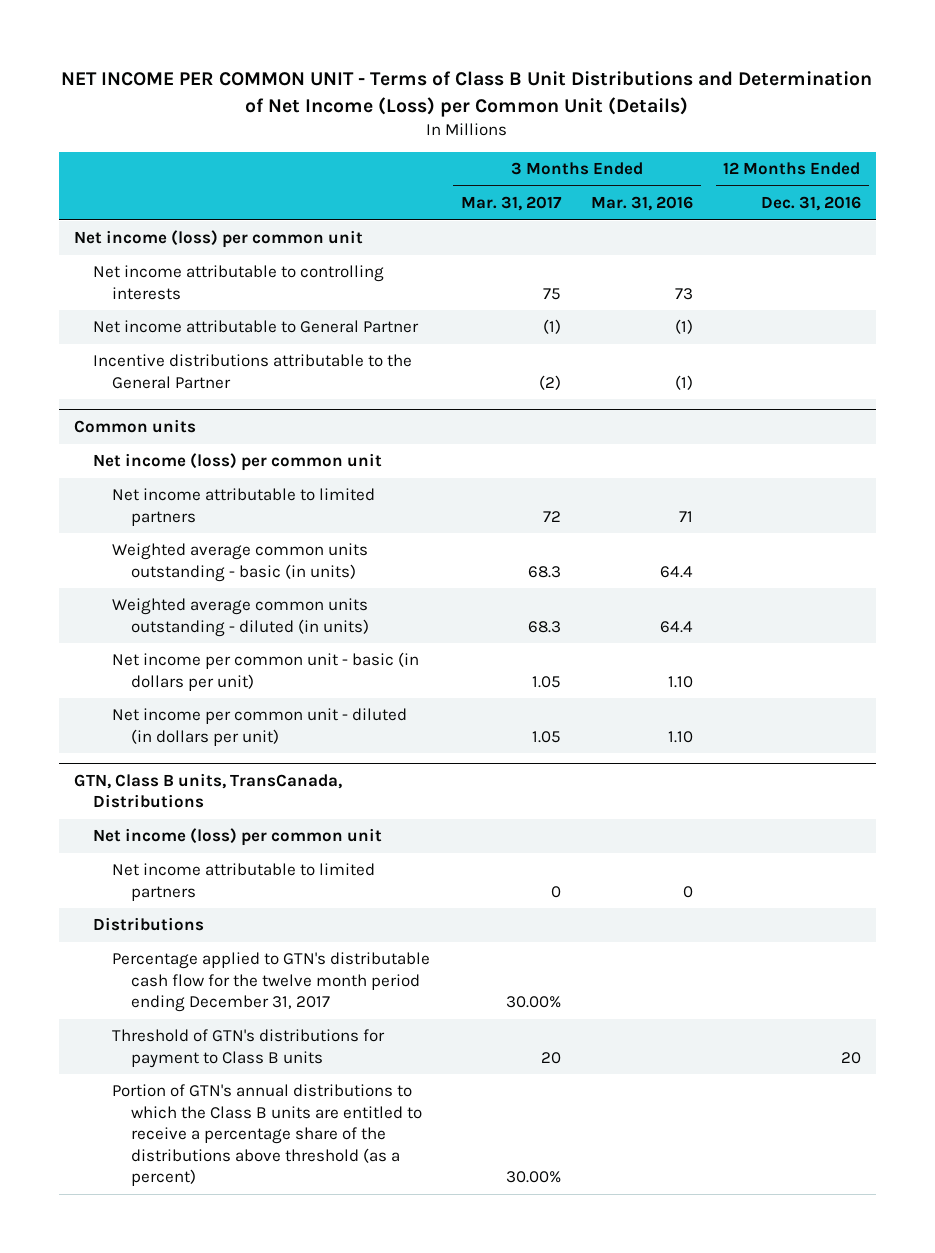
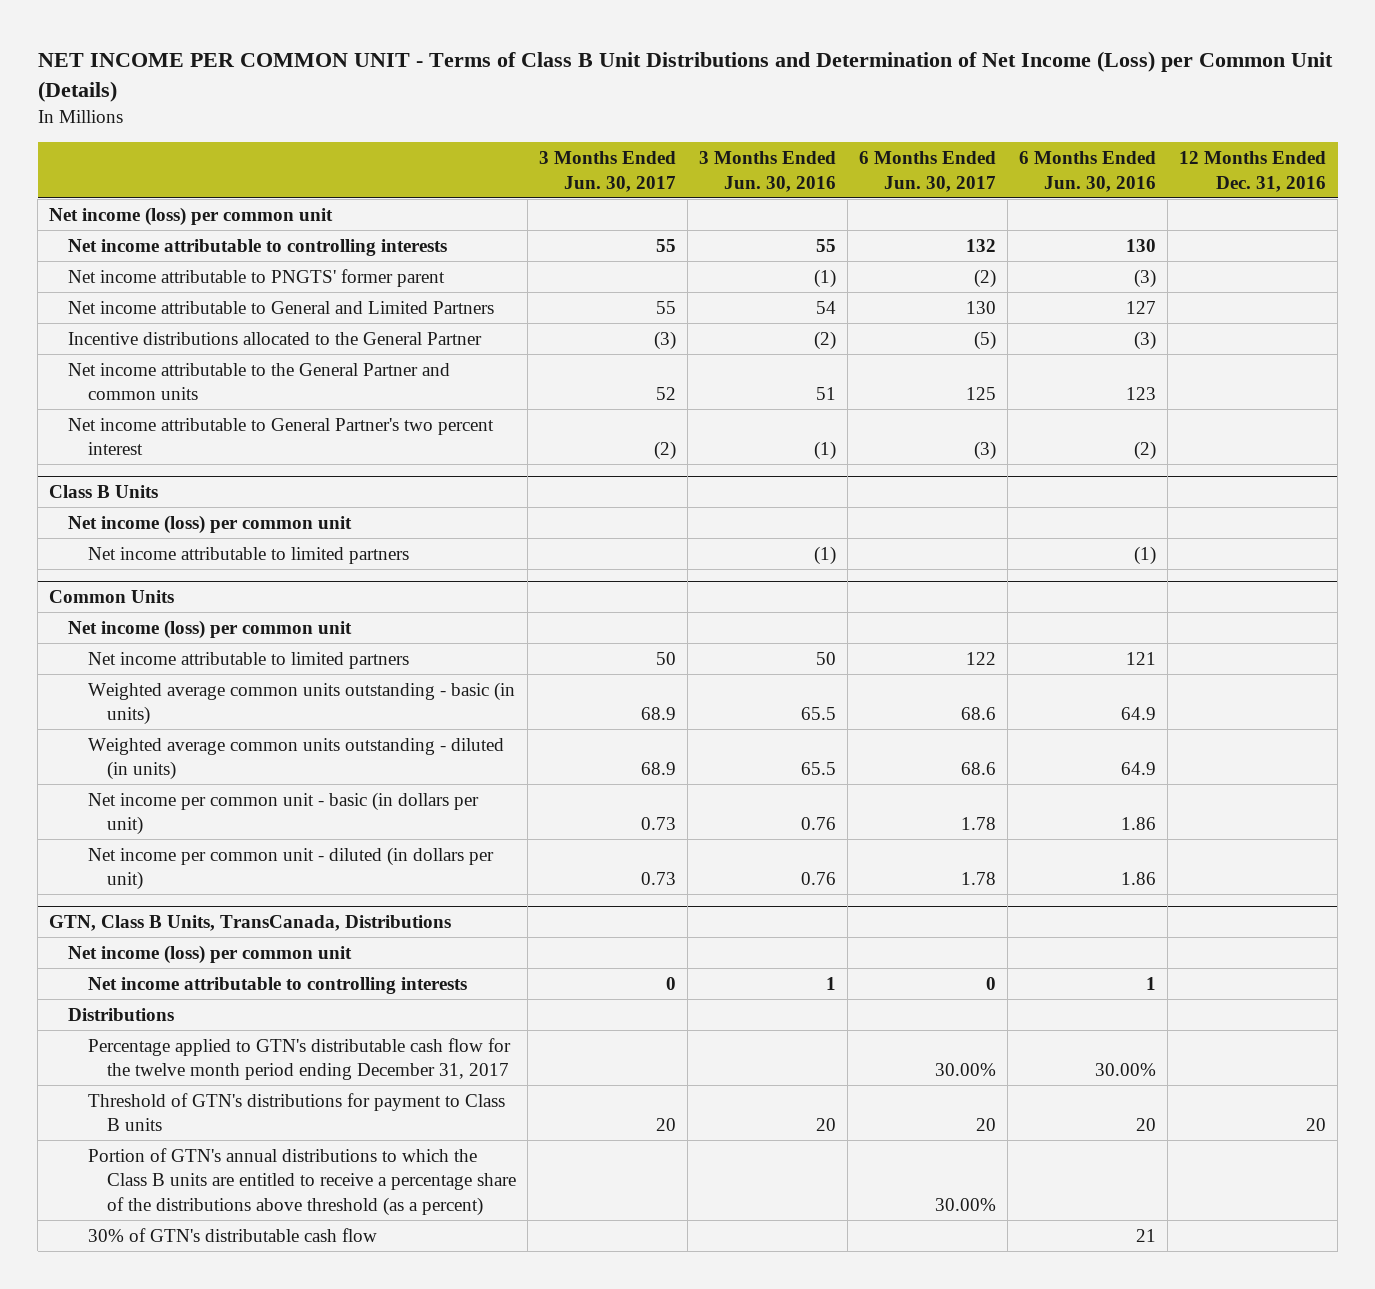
- | 3 Months Ended Mar. 31, 2017 | 3 Months Ended Mar. 31, 2016 | 12 Months Ended Dec. 31, 2016
+ | 3 Months Ended Jun. 30, 2017 | 3 Months Ended Jun. 30, 2016 | 6 Months Ended Jun. 30, 2017 | 6 Months Ended Jun. 30, 2016 | 12 Months Ended Dec. 31, 2016
- Net income attributable to General Partner | (1) | (1) |
- Incentive distributions attributable to the General Partner | (2) | (1) |
- Common units
+ Net income attributable to PNGTS' former parent | | (1) | (2) | (3) |
+ Net income attributable to General and Limited Partners | 55 | 54 | 130 | 127 |
+ Incentive distributions allocated to the General Partner | (3) | (2) | (5) | (3) |
+ Net income attributable to the General Partner and common units | 52 | 51 | 125 | 123 |
+ Net income attributable to General Partner's two percent interest | (2) | (1) | (3) | (2) |
+ Class B Units
+ Net income (loss) per common unit
+ Net income attributable to limited partners | | (1) | | (1) |
+ Common Units
- GTN, Class B units, TransCanada, Distributions
+ GTN, Class B Units, TransCanada, Distributions
- Net income attributable to limited partners | 0 | 0 |
+ Net income attributable to controlling interests | 0 | 1 | 0 | 1 |
+ 30% of GTN's distributable cash flow | | | | 21 |

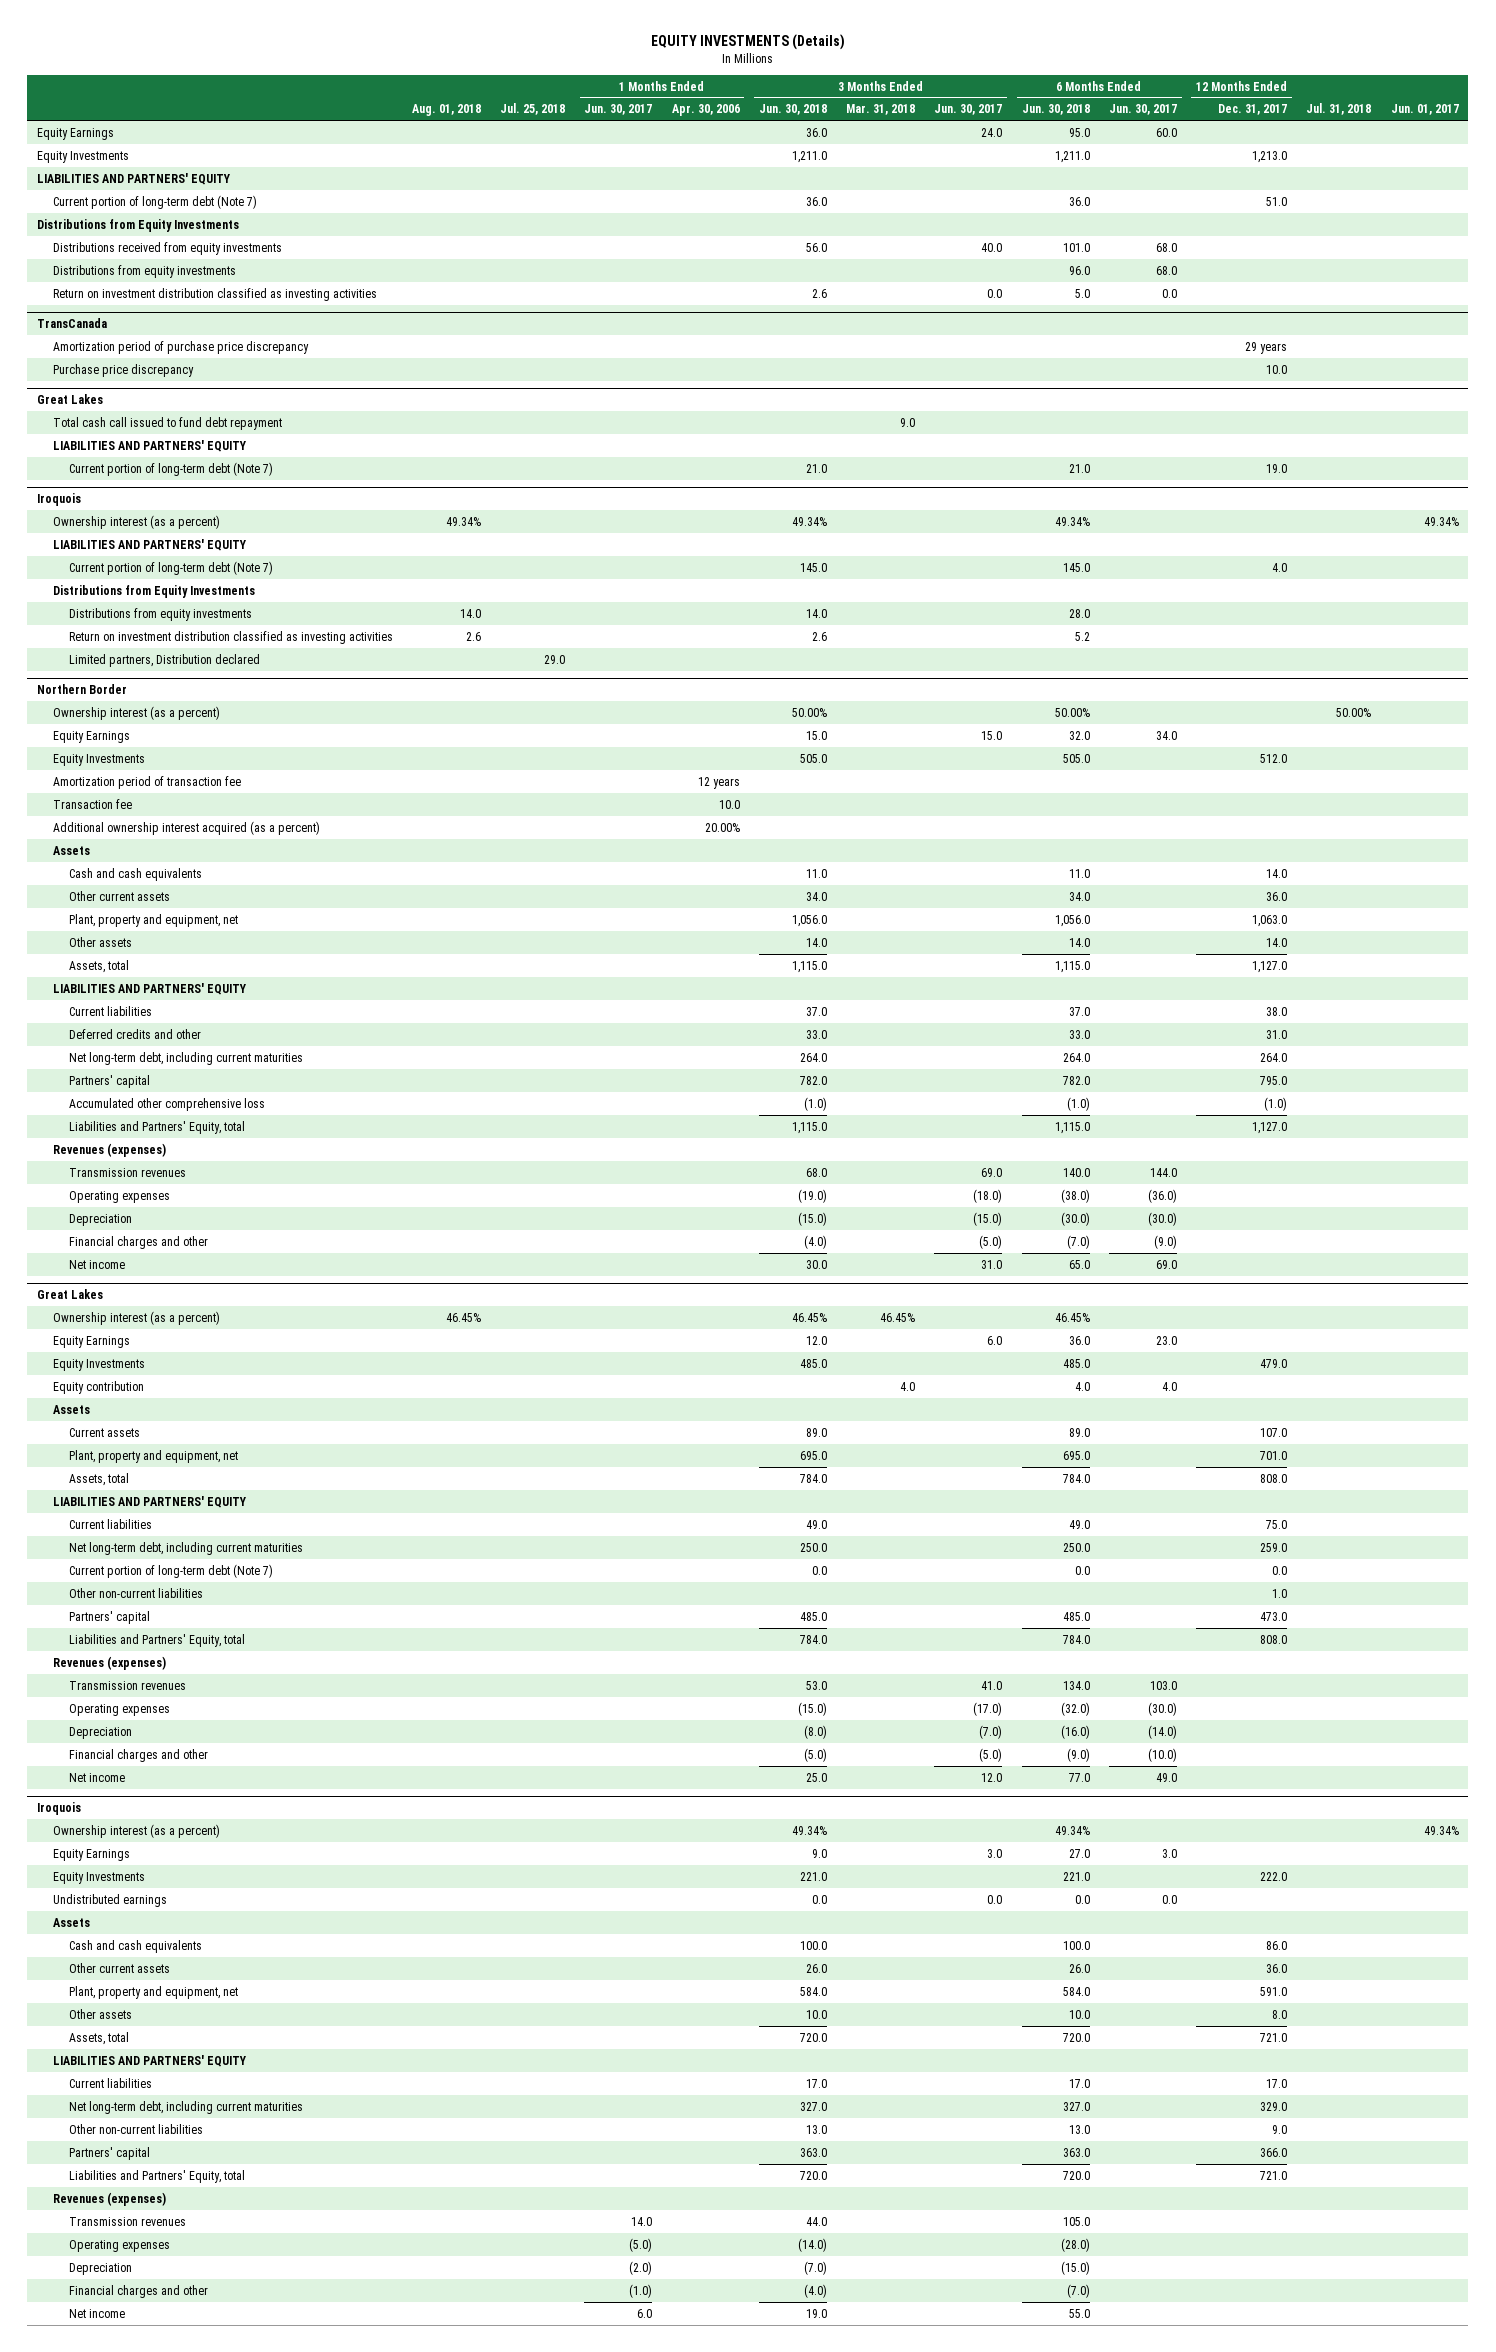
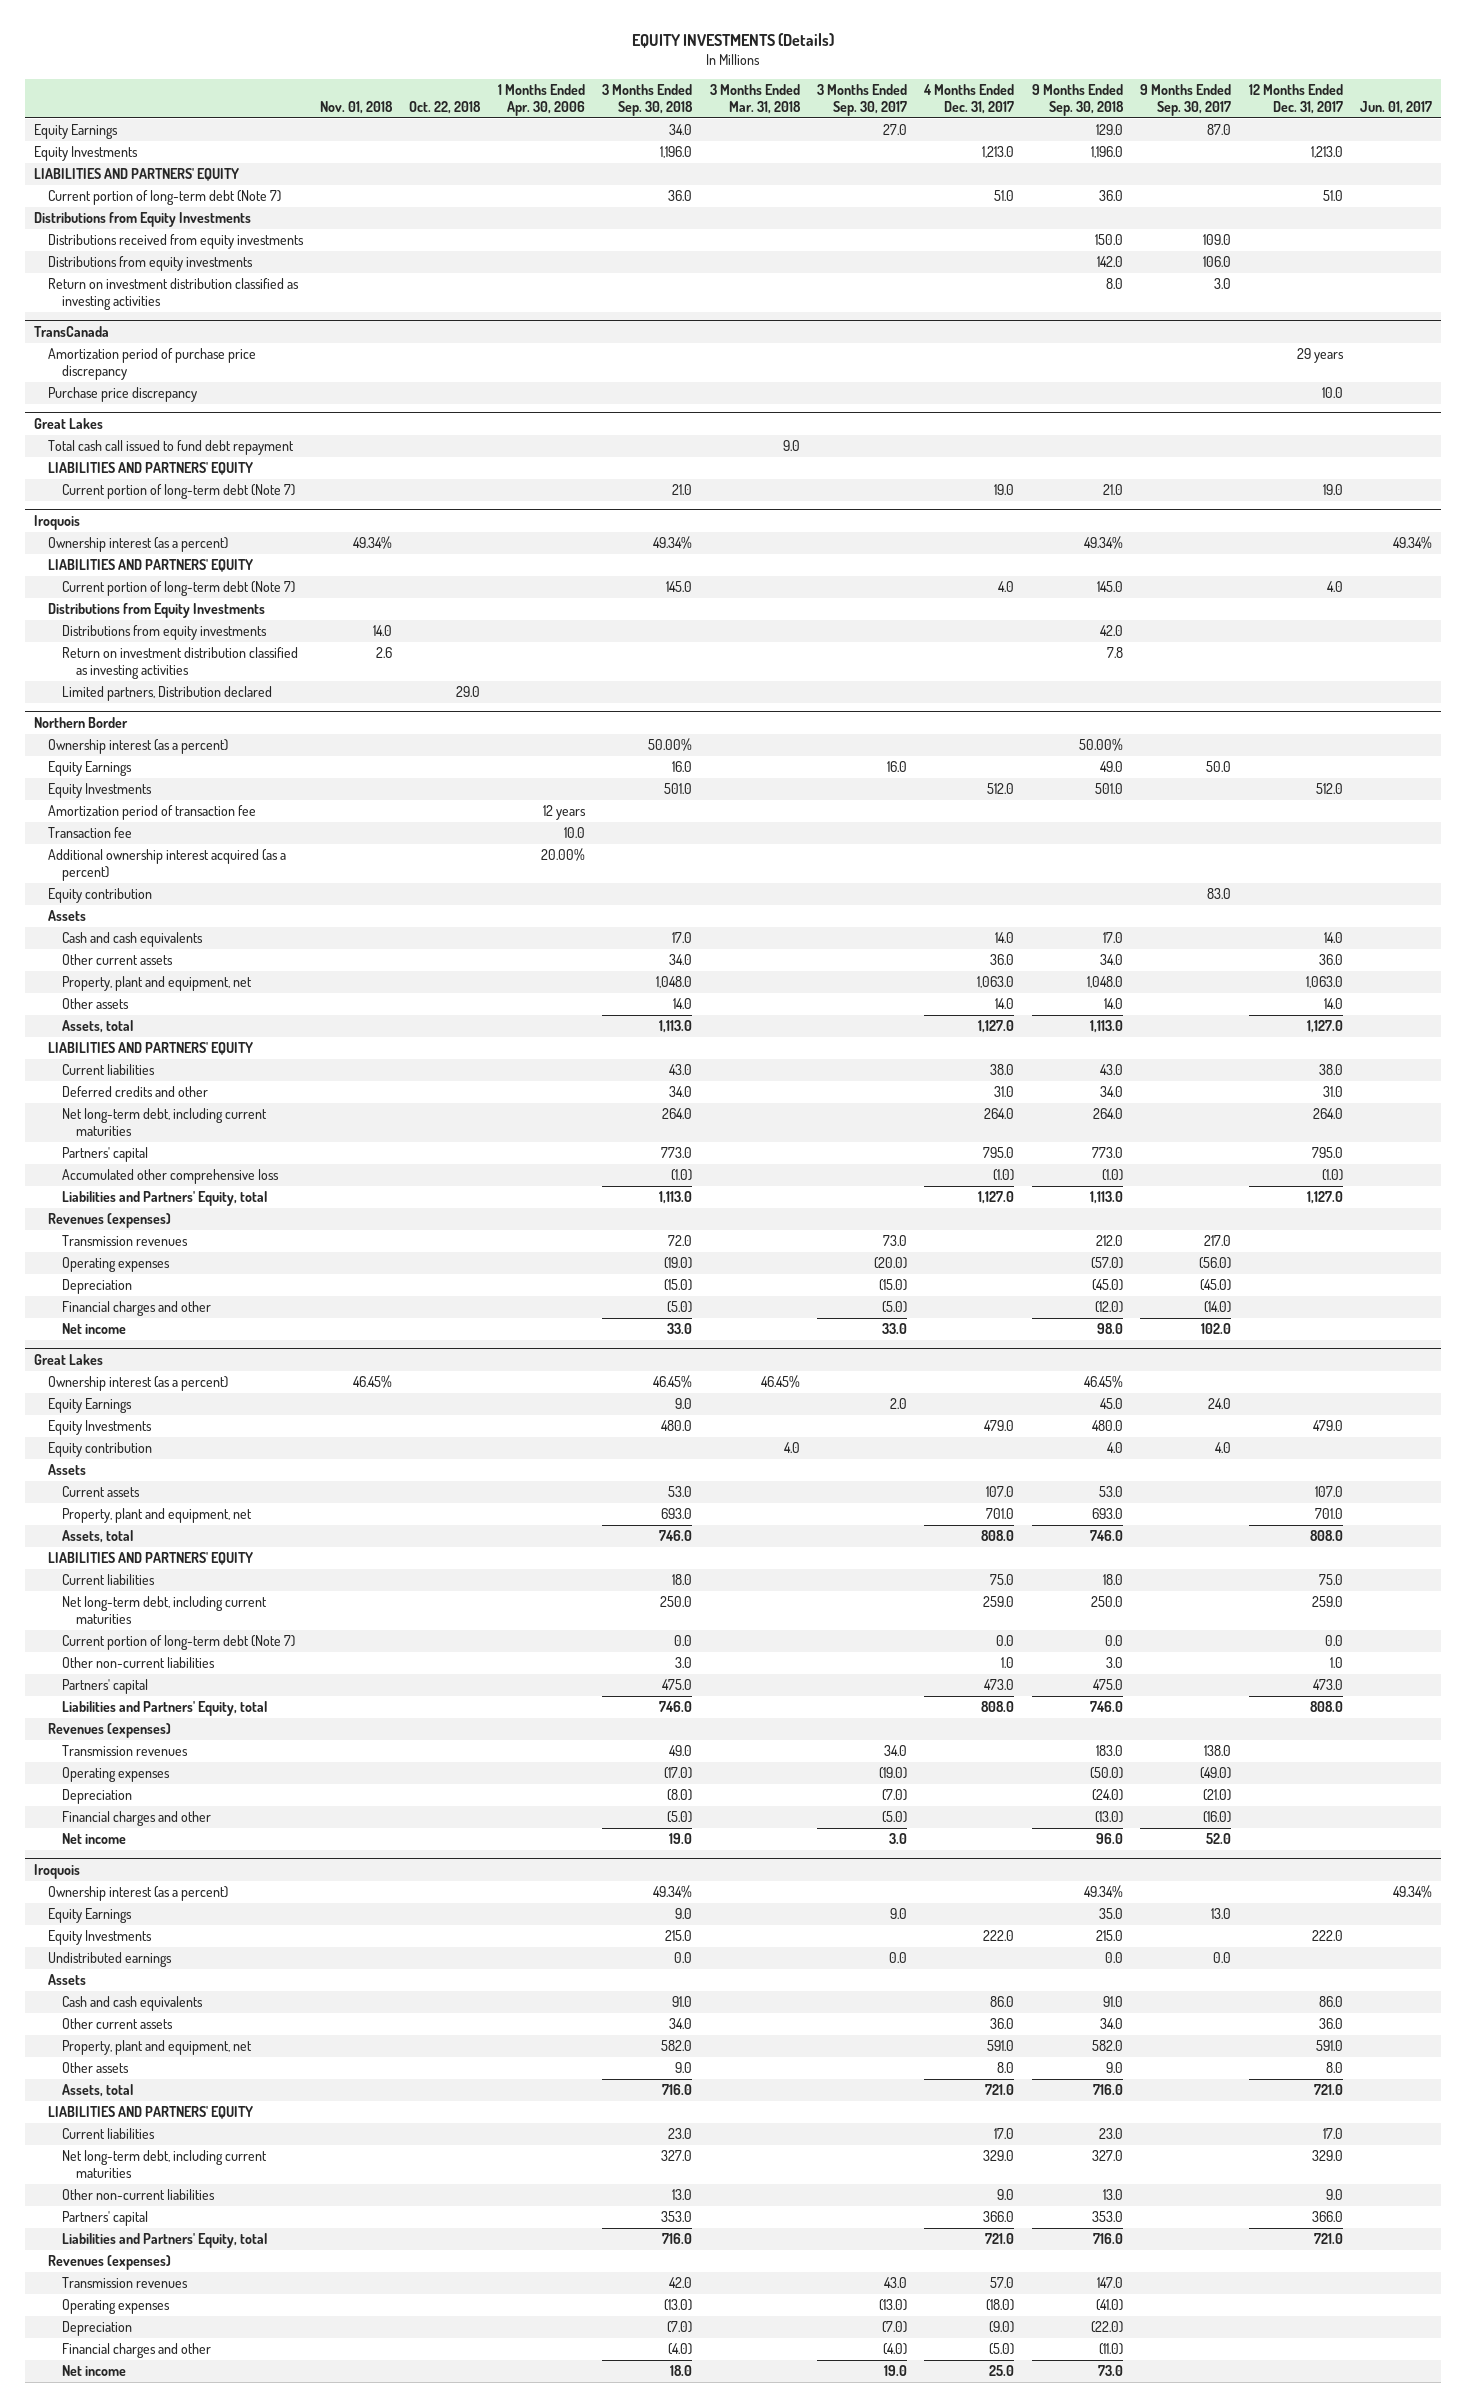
- | Aug. 01, 2018 | Jul. 25, 2018 | 1 Months Ended Jun. 30, 2017 | 1 Months Ended Apr. 30, 2006 | 3 Months Ended Jun. 30, 2018 | 3 Months Ended Mar. 31, 2018 | 3 Months Ended Jun. 30, 2017 | 6 Months Ended Jun. 30, 2018 | 6 Months Ended Jun. 30, 2017 | 12 Months Ended Dec. 31, 2017 | Jul. 31, 2018 | Jun. 01, 2017
+ | Nov. 01, 2018 | Oct. 22, 2018 | 1 Months Ended Apr. 30, 2006 | 3 Months Ended Sep. 30, 2018 | 3 Months Ended Mar. 31, 2018 | 3 Months Ended Sep. 30, 2017 | 4 Months Ended Dec. 31, 2017 | 9 Months Ended Sep. 30, 2018 | 9 Months Ended Sep. 30, 2017 | 12 Months Ended Dec. 31, 2017 | Jun. 01, 2017
@ Northern Border
+ Equity contribution | | | | | | | | | 83.0 | |
- Plant, property and equipment, net | | | | | 1,056.0 | | | 1,056.0 | | 1,063.0 | |
+ Property, plant and equipment, net | | | | 1,048.0 | | | 1,063.0 | 1,048.0 | | 1,063.0 |
@ Great Lakes
- Plant, property and equipment, net | | | | | 695.0 | | | 695.0 | | 701.0 | |
+ Property, plant and equipment, net | | | | 693.0 | | | 701.0 | 693.0 | | 701.0 |
@ Iroquois
- Plant, property and equipment, net | | | | | 584.0 | | | 584.0 | | 591.0 | |
+ Property, plant and equipment, net | | | | 582.0 | | | 591.0 | 582.0 | | 591.0 |

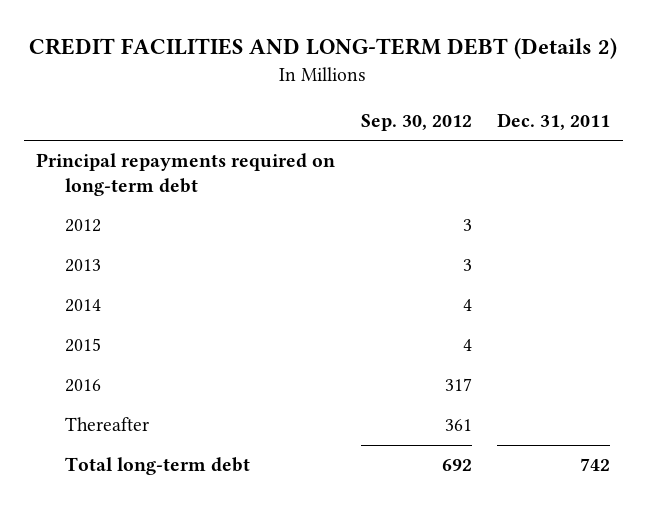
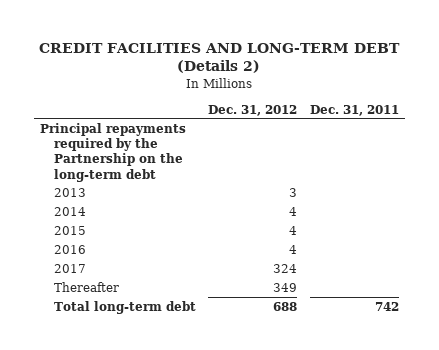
- | Sep. 30, 2012 | Dec. 31, 2011
+ | Dec. 31, 2012 | Dec. 31, 2011
- Principal repayments required on long-term debt
- 2012 | 3 |
+ Principal repayments required by the Partnership on the long-term debt
+ 2017 | 324 |

